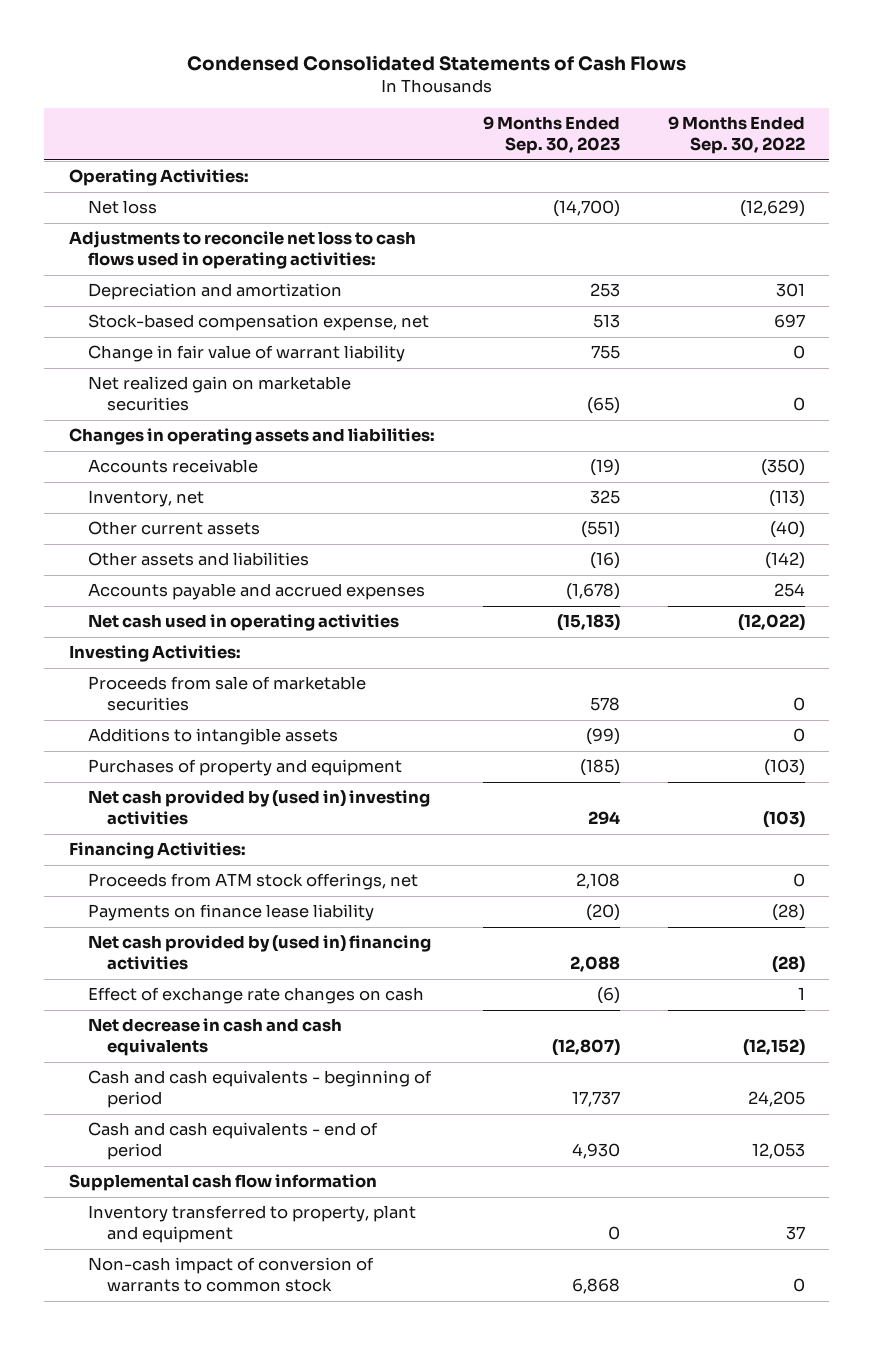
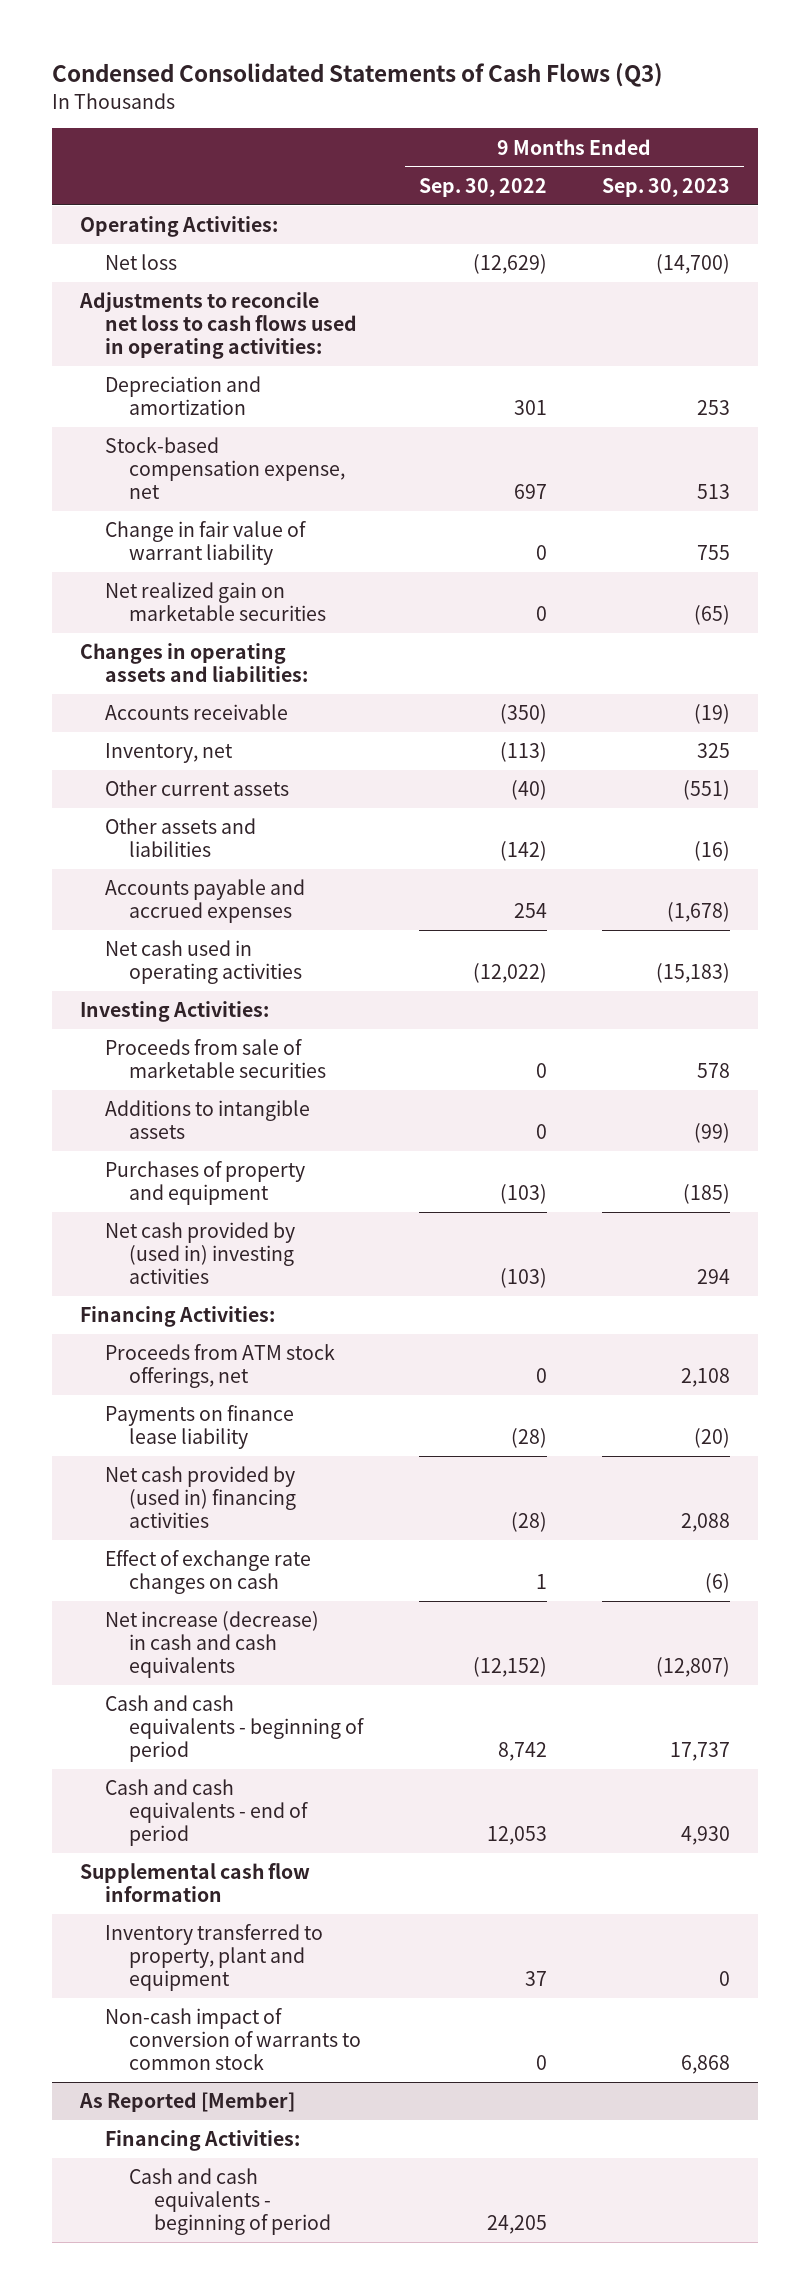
- Condensed Consolidated Statements of Cash Flows
+ Condensed Consolidated Statements of Cash Flows (Q3)
- | 9 Months Ended Sep. 30, 2023 | 9 Months Ended Sep. 30, 2022
+ | 9 Months Ended Sep. 30, 2022 | 9 Months Ended Sep. 30, 2023
- Net decrease in cash and cash equivalents | (12,807) | (12,152)
- Cash and cash equivalents - beginning of period | 17,737 | 24,205
+ Net increase (decrease) in cash and cash equivalents | (12,152) | (12,807)
+ Cash and cash equivalents - beginning of period | 8,742 | 17,737
+ As Reported [Member]
+ Financing Activities:
+ Cash and cash equivalents - beginning of period | 24,205 |

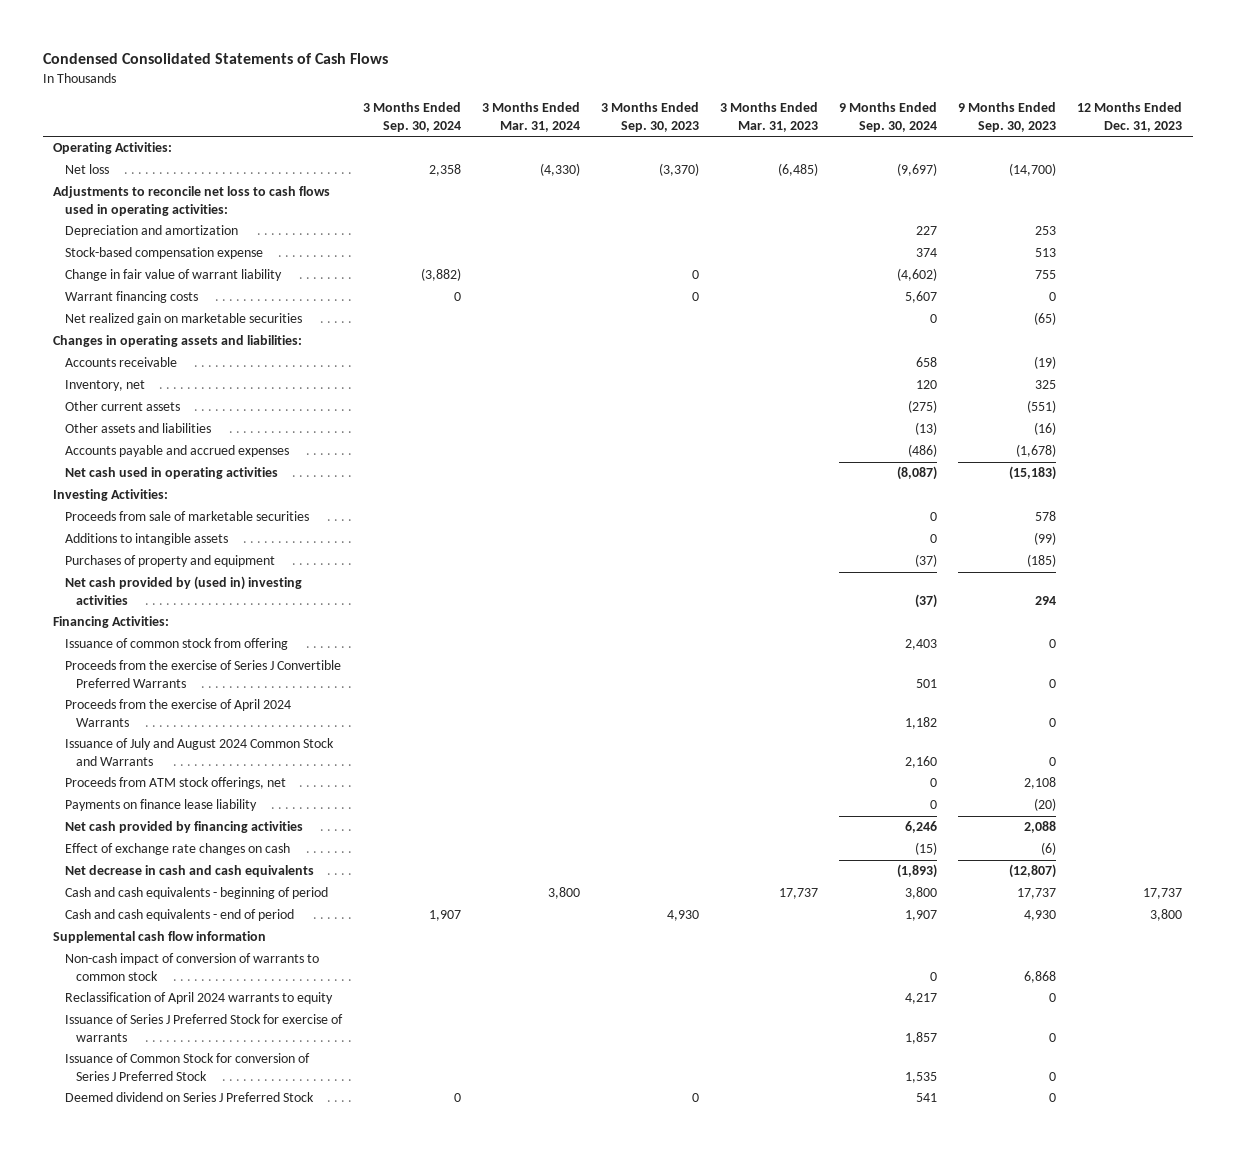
- Condensed Consolidated Statements of Cash Flows (Q3)
+ Condensed Consolidated Statements of Cash Flows
- | 9 Months Ended Sep. 30, 2022 | 9 Months Ended Sep. 30, 2023
+ | 3 Months Ended Sep. 30, 2024 | 3 Months Ended Mar. 31, 2024 | 3 Months Ended Sep. 30, 2023 | 3 Months Ended Mar. 31, 2023 | 9 Months Ended Sep. 30, 2024 | 9 Months Ended Sep. 30, 2023 | 12 Months Ended Dec. 31, 2023
- Stock-based compensation expense, net | 697 | 513
+ Stock-based compensation expense | | | | | 374 | 513 |
+ Warrant financing costs | 0 | | 0 | | 5,607 | 0 |
+ Issuance of common stock from offering | | | | | 2,403 | 0 |
+ Proceeds from the exercise of Series J Convertible Preferred Warrants | | | | | 501 | 0 |
+ Proceeds from the exercise of April 2024 Warrants | | | | | 1,182 | 0 |
+ Issuance of July and August 2024 Common Stock and Warrants | | | | | 2,160 | 0 |
- Net cash provided by (used in) financing activities | (28) | 2,088
+ Net cash provided by financing activities | | | | | 6,246 | 2,088 |
- Net increase (decrease) in cash and cash equivalents | (12,152) | (12,807)
+ Net decrease in cash and cash equivalents | | | | | (1,893) | (12,807) |
- Inventory transferred to property, plant and equipment | 37 | 0
- As Reported [Member]
- Financing Activities:
- Cash and cash equivalents - beginning of period | 24,205 |
+ Reclassification of April 2024 warrants to equity | | | | | 4,217 | 0 |
+ Issuance of Series J Preferred Stock for exercise of warrants | | | | | 1,857 | 0 |
+ Issuance of Common Stock for conversion of Series J Preferred Stock | | | | | 1,535 | 0 |
+ Deemed dividend on Series J Preferred Stock | 0 | | 0 | | 541 | 0 |

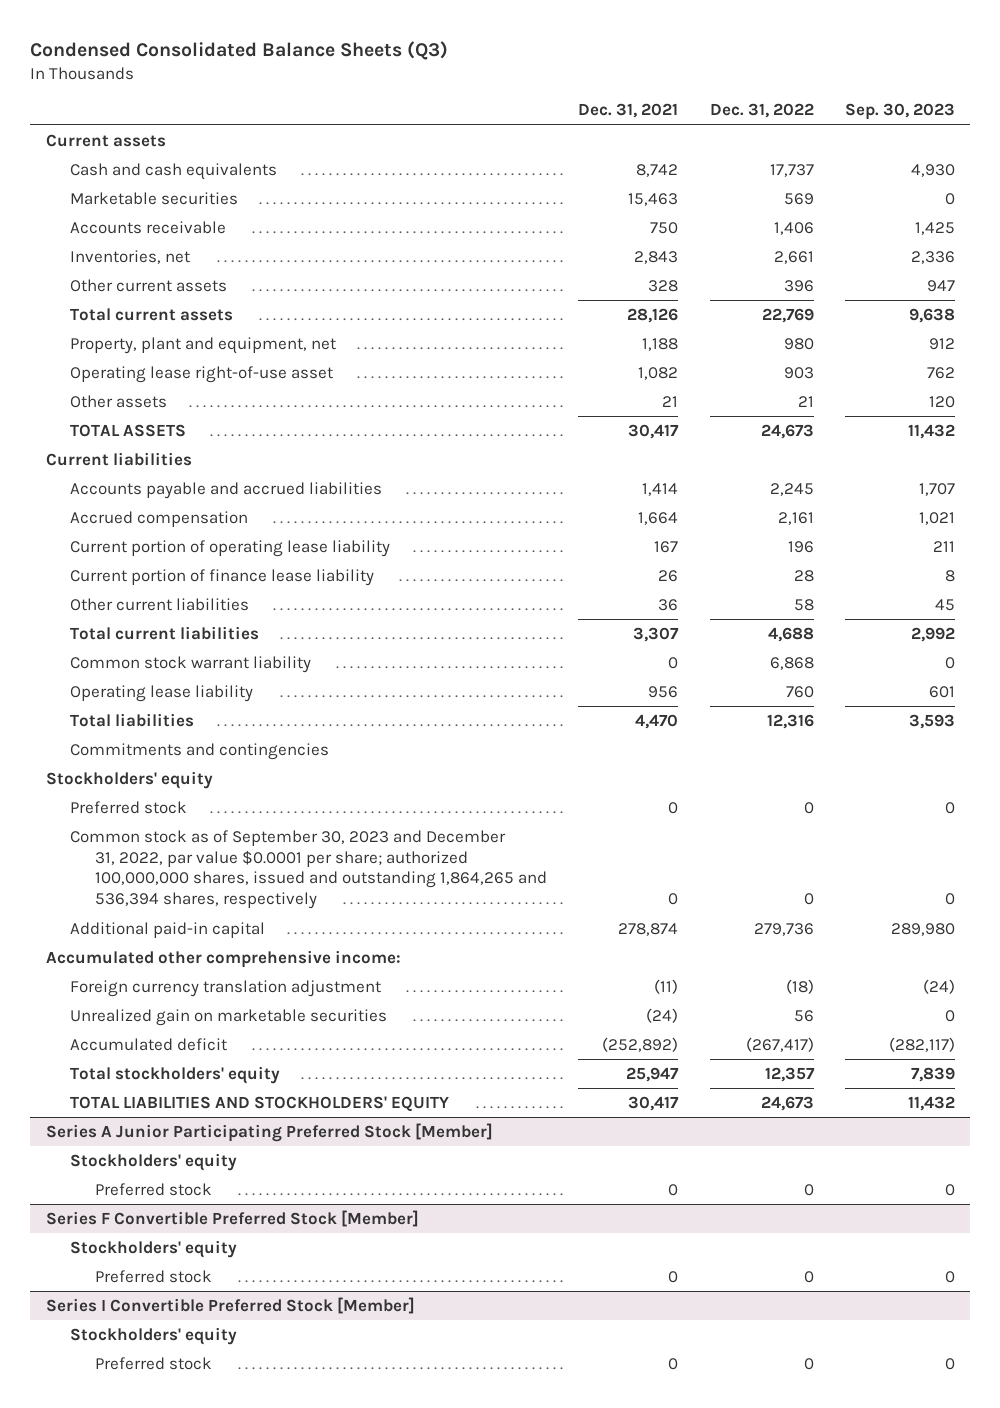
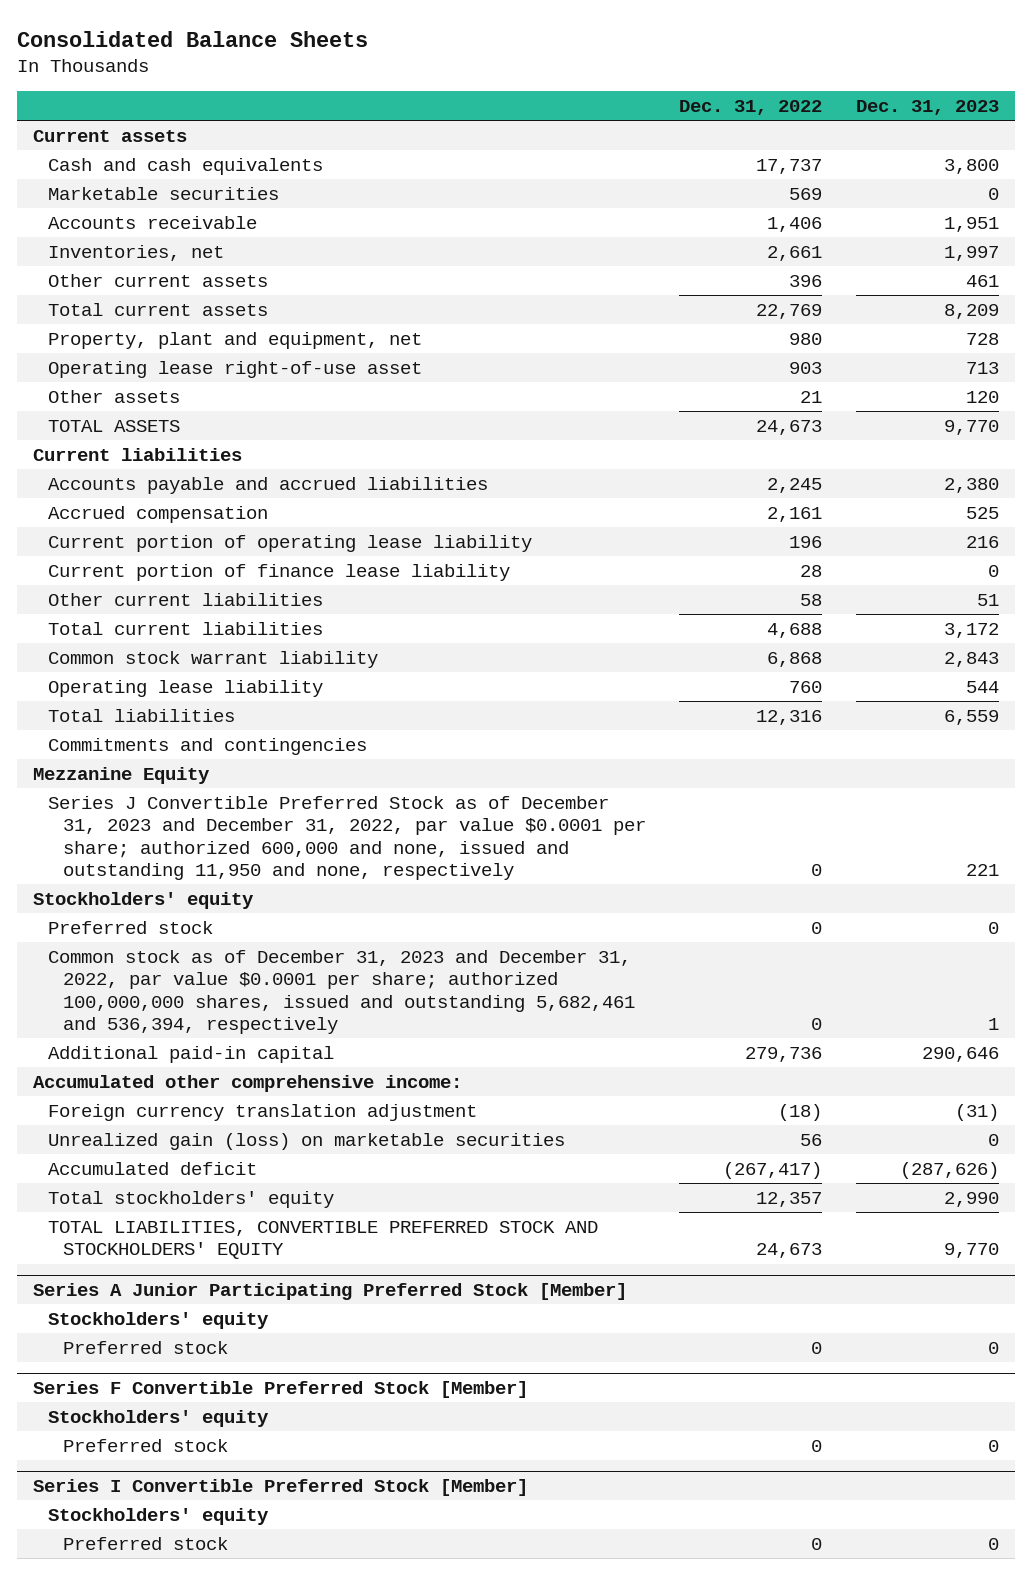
- Condensed Consolidated Balance Sheets (Q3)
+ Consolidated Balance Sheets
- | Dec. 31, 2021 | Dec. 31, 2022 | Sep. 30, 2023
+ | Dec. 31, 2022 | Dec. 31, 2023
+ Mezzanine Equity
+ Series J Convertible Preferred Stock as of December 31, 2023 and December 31, 2022, par value $0.0001 per share; authorized 600,000 and none, issued and outstanding 11,950 and none, respectively | 0 | 221
- Common stock as of September 30, 2023 and December 31, 2022, par value $0.0001 per share; authorized 100,000,000 shares, issued and outstanding 1,864,265 and 536,394 shares, respectively | 0 | 0 | 0
+ Common stock as of December 31, 2023 and December 31, 2022, par value $0.0001 per share; authorized 100,000,000 shares, issued and outstanding 5,682,461 and 536,394, respectively | 0 | 1
- Unrealized gain on marketable securities | (24) | 56 | 0
+ Unrealized gain (loss) on marketable securities | 56 | 0
- TOTAL LIABILITIES AND STOCKHOLDERS' EQUITY | 30,417 | 24,673 | 11,432
+ TOTAL LIABILITIES, CONVERTIBLE PREFERRED STOCK AND STOCKHOLDERS' EQUITY | 24,673 | 9,770

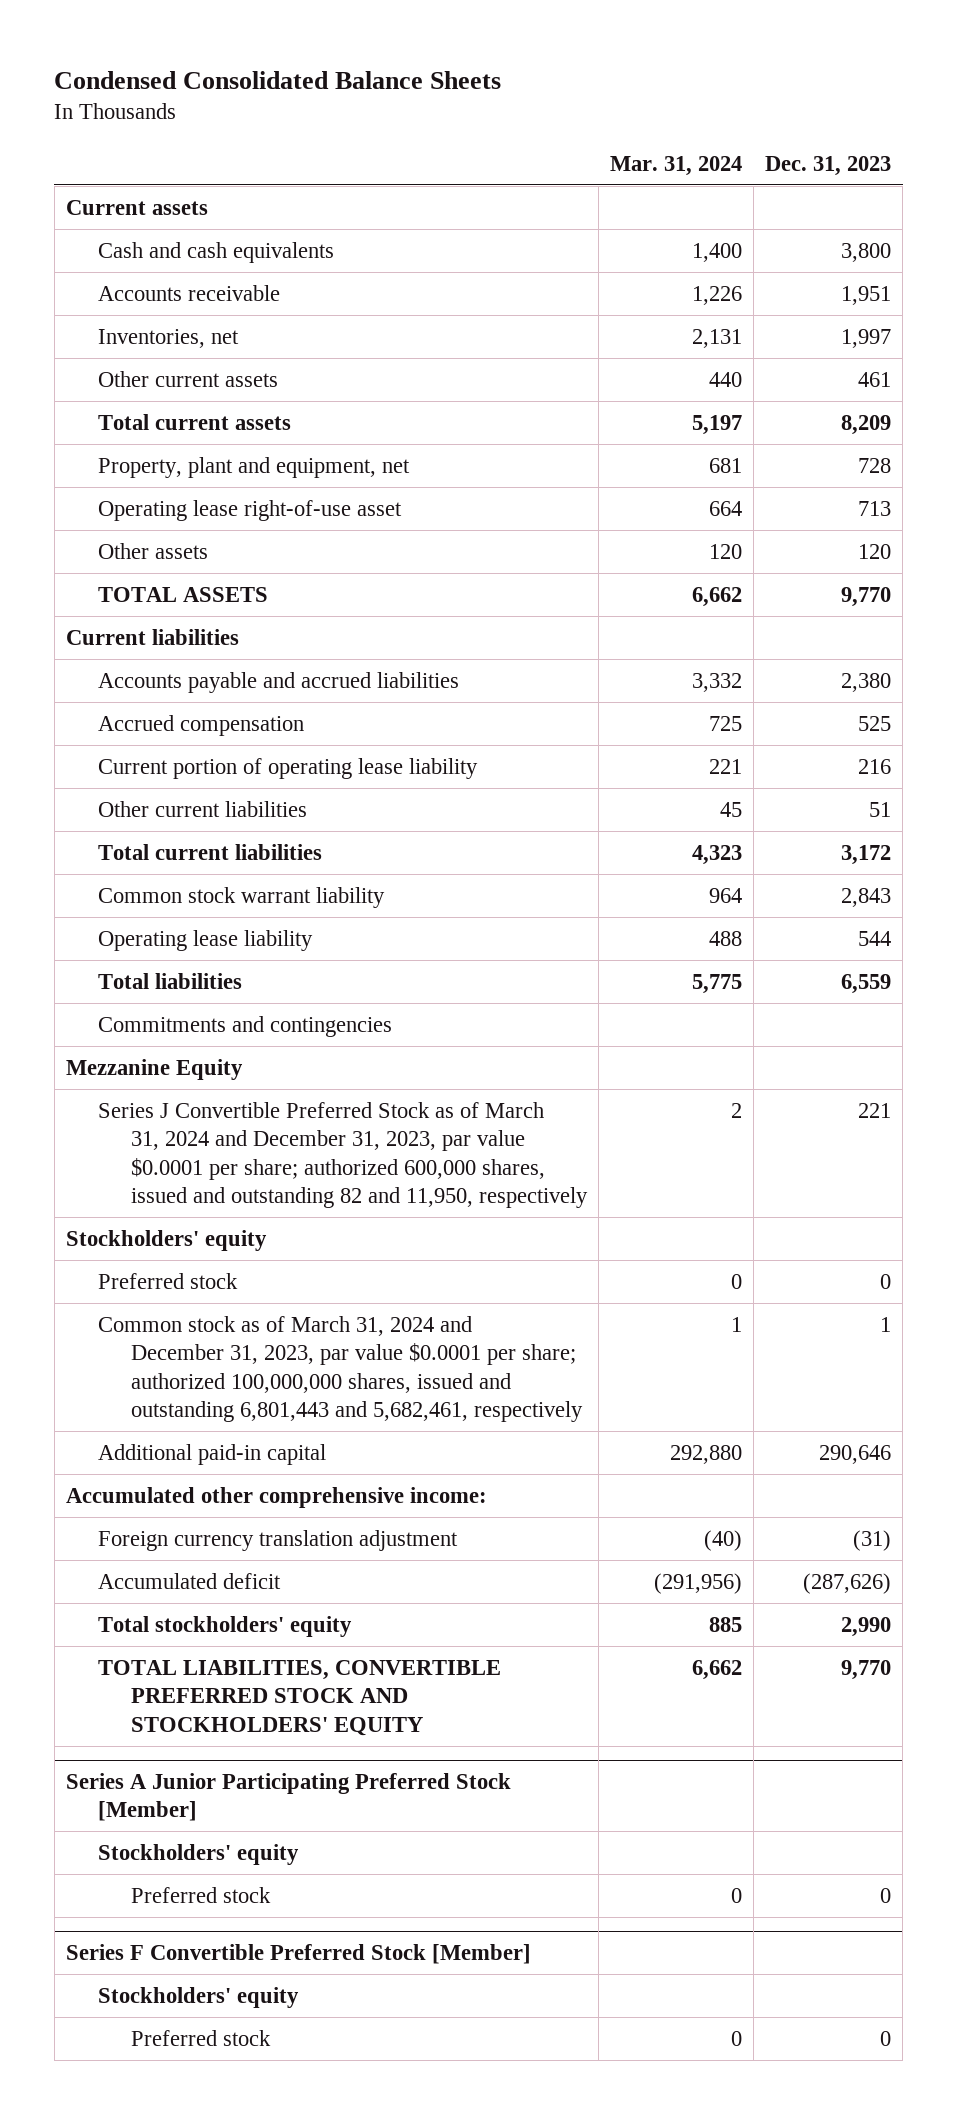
- Consolidated Balance Sheets
+ Condensed Consolidated Balance Sheets
- | Dec. 31, 2022 | Dec. 31, 2023
+ | Mar. 31, 2024 | Dec. 31, 2023
- Marketable securities | 569 | 0
- Current portion of finance lease liability | 28 | 0
- Series J Convertible Preferred Stock as of December 31, 2023 and December 31, 2022, par value $0.0001 per share; authorized 600,000 and none, issued and outstanding 11,950 and none, respectively | 0 | 221
+ Series J Convertible Preferred Stock as of March 31, 2024 and December 31, 2023, par value $0.0001 per share; authorized 600,000 shares, issued and outstanding 82 and 11,950, respectively | 2 | 221
- Common stock as of December 31, 2023 and December 31, 2022, par value $0.0001 per share; authorized 100,000,000 shares, issued and outstanding 5,682,461 and 536,394, respectively | 0 | 1
+ Common stock as of March 31, 2024 and December 31, 2023, par value $0.0001 per share; authorized 100,000,000 shares, issued and outstanding 6,801,443 and 5,682,461, respectively | 1 | 1
- Unrealized gain (loss) on marketable securities | 56 | 0
- Series I Convertible Preferred Stock [Member]
- Stockholders' equity
- Preferred stock | 0 | 0

